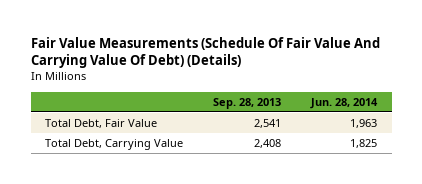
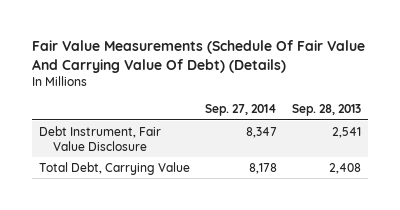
- | Sep. 28, 2013 | Jun. 28, 2014
+ | Sep. 27, 2014 | Sep. 28, 2013
- Total Debt, Fair Value | 2,541 | 1,963
+ Debt Instrument, Fair Value Disclosure | 8,347 | 2,541

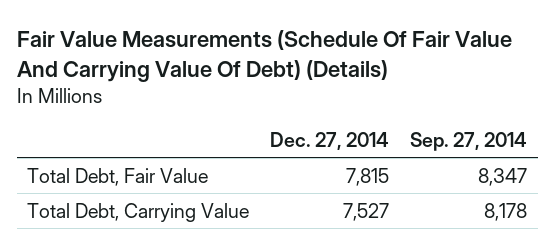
- | Sep. 27, 2014 | Sep. 28, 2013
+ | Dec. 27, 2014 | Sep. 27, 2014
- Debt Instrument, Fair Value Disclosure | 8,347 | 2,541
+ Total Debt, Fair Value | 7,815 | 8,347

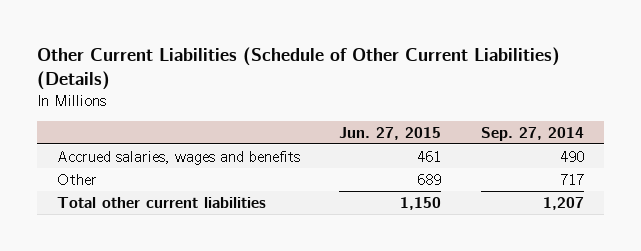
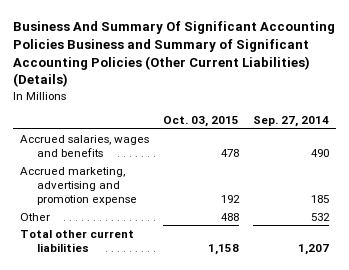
- Other Current Liabilities (Schedule of Other Current Liabilities) (Details)
+ Business And Summary Of Significant Accounting Policies Business and Summary of Significant Accounting Policies (Other Current Liabilities) (Details)
- | Jun. 27, 2015 | Sep. 27, 2014
+ | Oct. 03, 2015 | Sep. 27, 2014
- Other | 689 | 717
+ Accrued marketing, advertising and promotion expense | 192 | 185
+ Other | 488 | 532

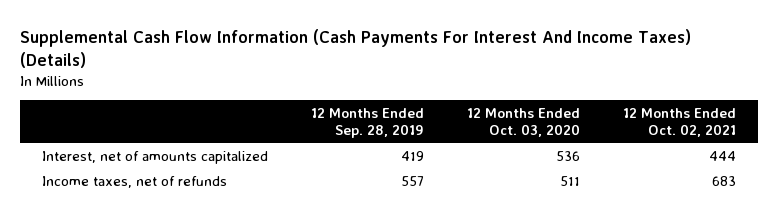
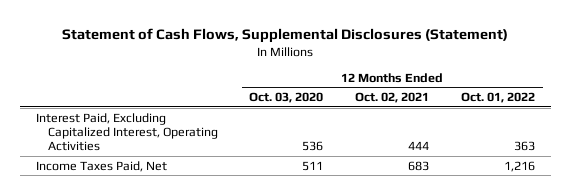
- Supplemental Cash Flow Information (Cash Payments For Interest And Income Taxes) (Details)
+ Statement of Cash Flows, Supplemental Disclosures (Statement)
- | 12 Months Ended Sep. 28, 2019 | 12 Months Ended Oct. 03, 2020 | 12 Months Ended Oct. 02, 2021
+ | 12 Months Ended Oct. 03, 2020 | 12 Months Ended Oct. 02, 2021 | 12 Months Ended Oct. 01, 2022
- Interest, net of amounts capitalized | 419 | 536 | 444
- Income taxes, net of refunds | 557 | 511 | 683
+ Interest Paid, Excluding Capitalized Interest, Operating Activities | 536 | 444 | 363
+ Income Taxes Paid, Net | 511 | 683 | 1,216

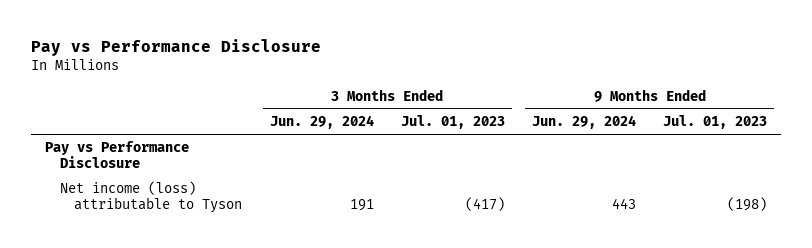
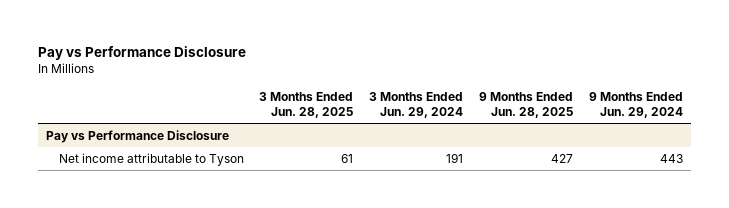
- | 3 Months Ended Jun. 29, 2024 | 3 Months Ended Jul. 01, 2023 | 9 Months Ended Jun. 29, 2024 | 9 Months Ended Jul. 01, 2023
+ | 3 Months Ended Jun. 28, 2025 | 3 Months Ended Jun. 29, 2024 | 9 Months Ended Jun. 28, 2025 | 9 Months Ended Jun. 29, 2024
- Net income (loss) attributable to Tyson | 191 | (417) | 443 | (198)
+ Net income attributable to Tyson | 61 | 191 | 427 | 443

